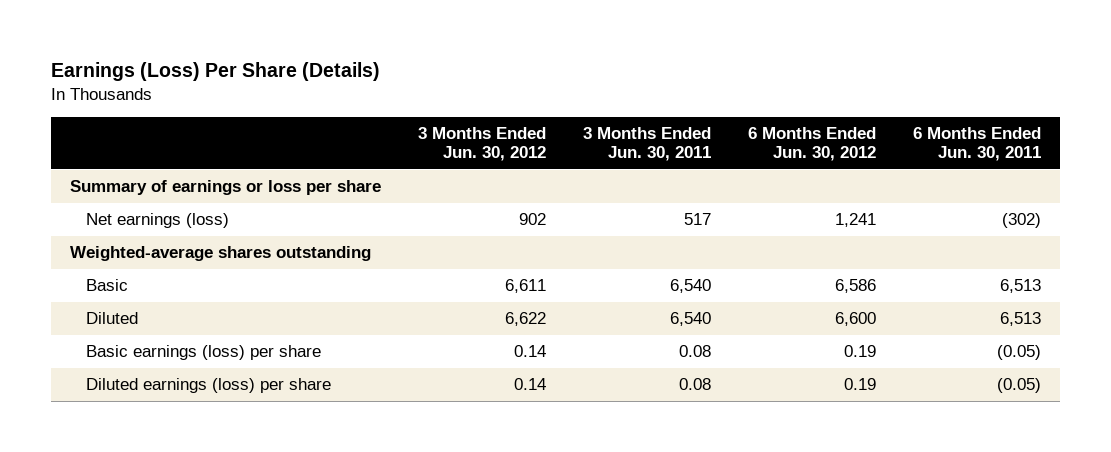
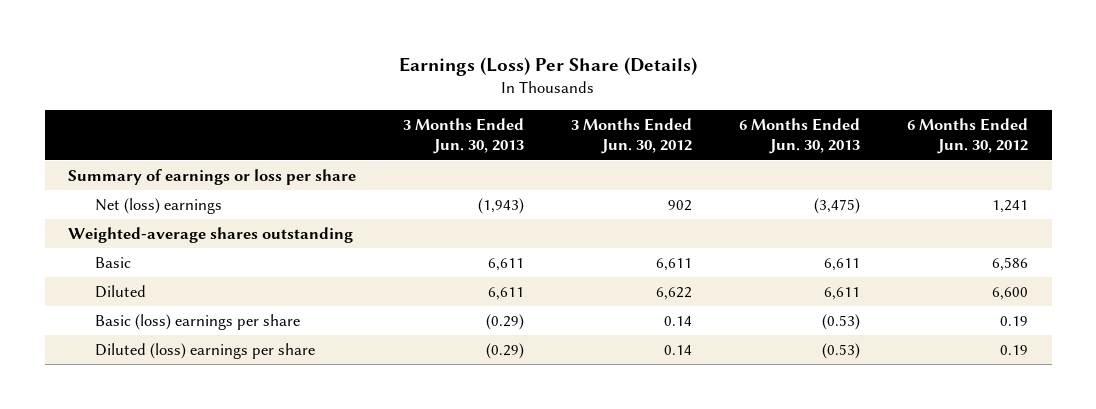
- | 3 Months Ended Jun. 30, 2012 | 3 Months Ended Jun. 30, 2011 | 6 Months Ended Jun. 30, 2012 | 6 Months Ended Jun. 30, 2011
+ | 3 Months Ended Jun. 30, 2013 | 3 Months Ended Jun. 30, 2012 | 6 Months Ended Jun. 30, 2013 | 6 Months Ended Jun. 30, 2012
- Net earnings (loss) | 902 | 517 | 1,241 | (302)
+ Net (loss) earnings | (1,943) | 902 | (3,475) | 1,241
- Basic earnings (loss) per share | 0.14 | 0.08 | 0.19 | (0.05)
- Diluted earnings (loss) per share | 0.14 | 0.08 | 0.19 | (0.05)
+ Basic (loss) earnings per share | (0.29) | 0.14 | (0.53) | 0.19
+ Diluted (loss) earnings per share | (0.29) | 0.14 | (0.53) | 0.19

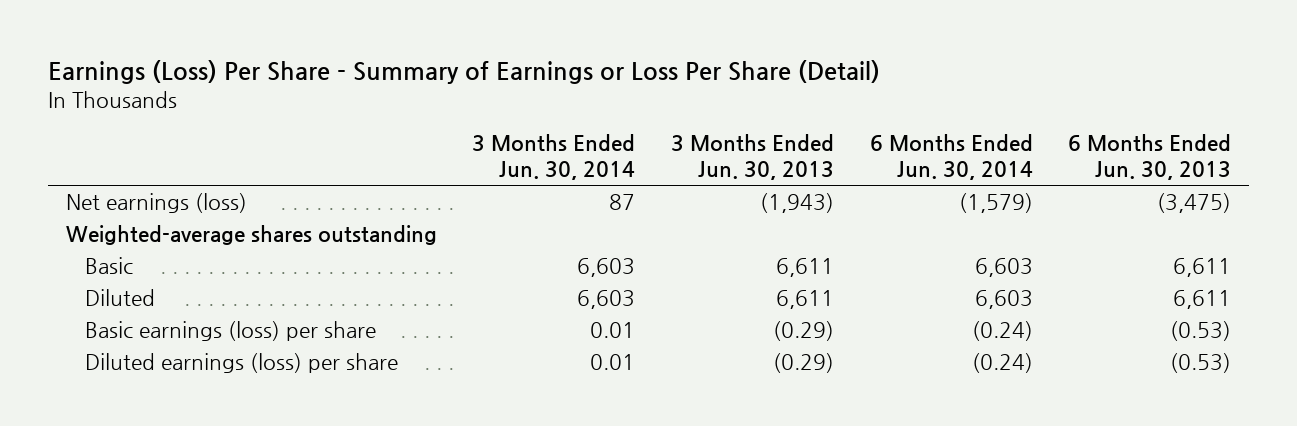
- Earnings (Loss) Per Share (Details)
+ Earnings (Loss) Per Share - Summary of Earnings or Loss Per Share (Detail)
- | 3 Months Ended Jun. 30, 2013 | 3 Months Ended Jun. 30, 2012 | 6 Months Ended Jun. 30, 2013 | 6 Months Ended Jun. 30, 2012
+ | 3 Months Ended Jun. 30, 2014 | 3 Months Ended Jun. 30, 2013 | 6 Months Ended Jun. 30, 2014 | 6 Months Ended Jun. 30, 2013
- Summary of earnings or loss per share
- Net (loss) earnings | (1,943) | 902 | (3,475) | 1,241
+ Net earnings (loss) | 87 | (1,943) | (1,579) | (3,475)
- Basic (loss) earnings per share | (0.29) | 0.14 | (0.53) | 0.19
- Diluted (loss) earnings per share | (0.29) | 0.14 | (0.53) | 0.19
+ Basic earnings (loss) per share | 0.01 | (0.29) | (0.24) | (0.53)
+ Diluted earnings (loss) per share | 0.01 | (0.29) | (0.24) | (0.53)

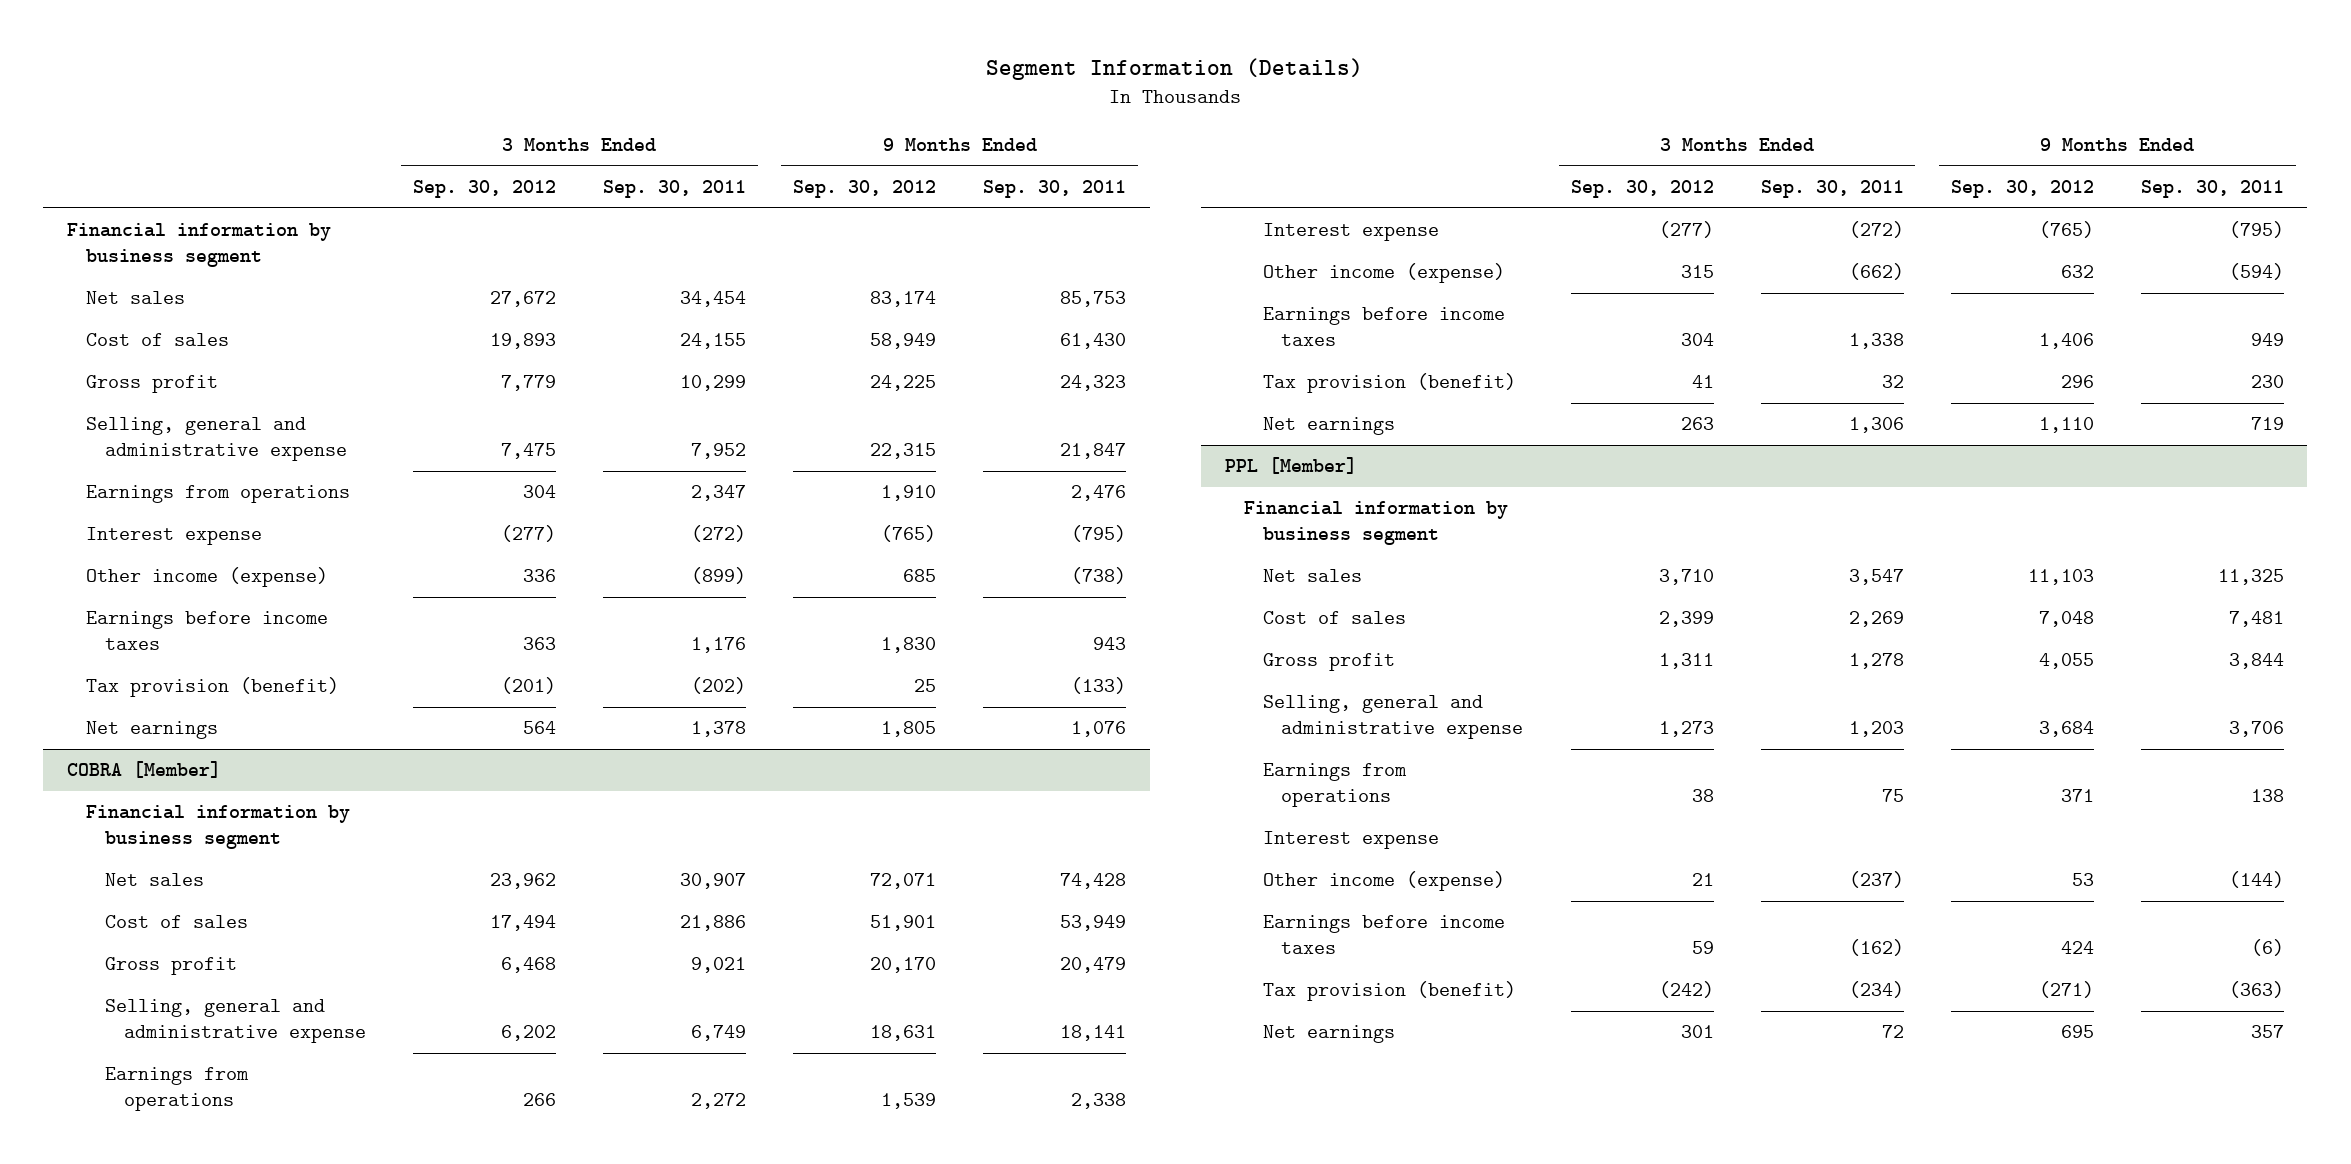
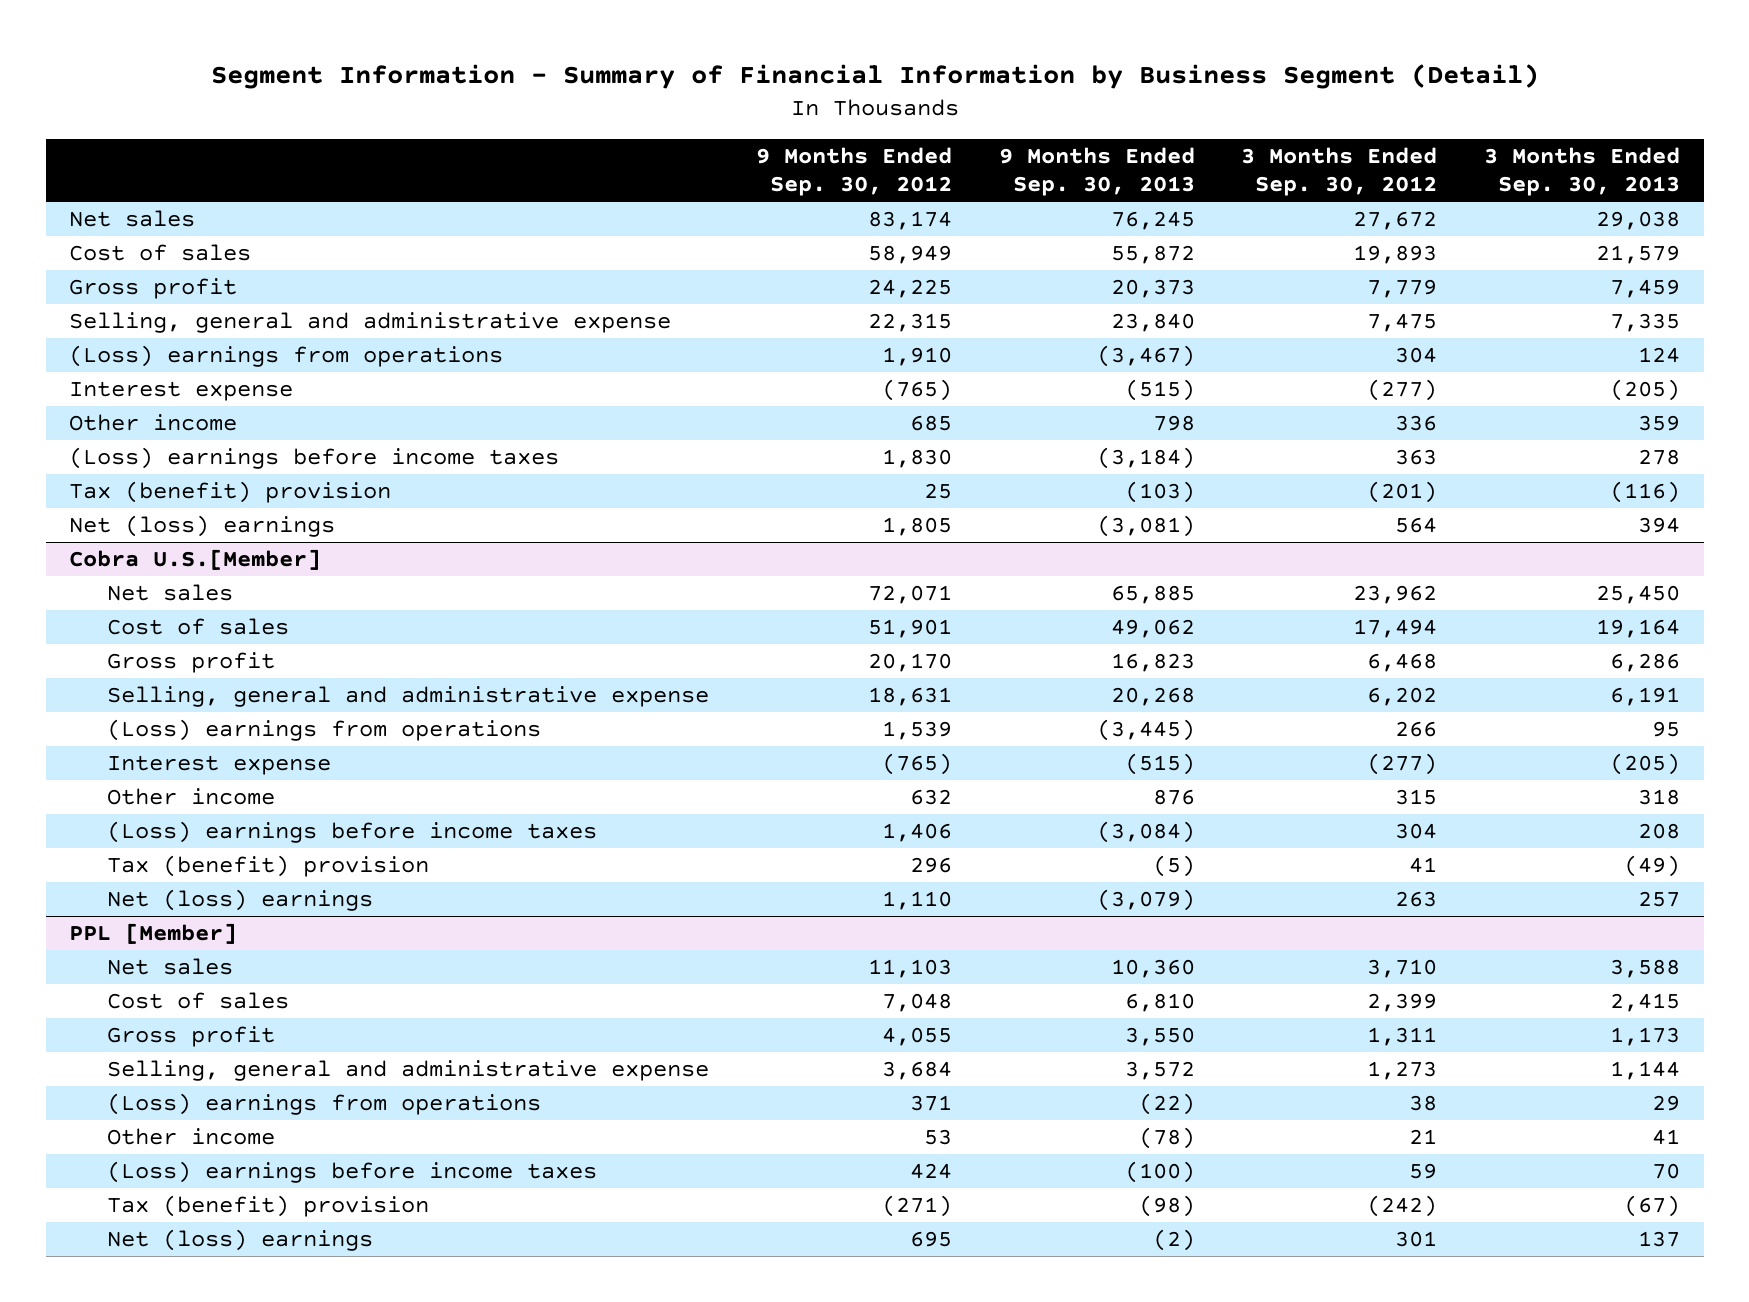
- Segment Information (Details)
+ Segment Information - Summary of Financial Information by Business Segment (Detail)
- | 3 Months Ended Sep. 30, 2012 | 3 Months Ended Sep. 30, 2011 | 9 Months Ended Sep. 30, 2012 | 9 Months Ended Sep. 30, 2011
+ | 9 Months Ended Sep. 30, 2012 | 9 Months Ended Sep. 30, 2013 | 3 Months Ended Sep. 30, 2012 | 3 Months Ended Sep. 30, 2013
- Financial information by business segment
- Earnings from operations | 304 | 2,347 | 1,910 | 2,476
+ (Loss) earnings from operations | 1,910 | (3,467) | 304 | 124
- Other income (expense) | 336 | (899) | 685 | (738)
- Earnings before income taxes | 363 | 1,176 | 1,830 | 943
- Tax provision (benefit) | (201) | (202) | 25 | (133)
- Net earnings | 564 | 1,378 | 1,805 | 1,076
- COBRA [Member]
- Financial information by business segment
+ Other income | 685 | 798 | 336 | 359
+ (Loss) earnings before income taxes | 1,830 | (3,184) | 363 | 278
+ Tax (benefit) provision | 25 | (103) | (201) | (116)
+ Net (loss) earnings | 1,805 | (3,081) | 564 | 394
+ Cobra U.S.[Member]
- Earnings from operations | 266 | 2,272 | 1,539 | 2,338
+ (Loss) earnings from operations | 1,539 | (3,445) | 266 | 95
- Other income (expense) | 315 | (662) | 632 | (594)
- Earnings before income taxes | 304 | 1,338 | 1,406 | 949
- Tax provision (benefit) | 41 | 32 | 296 | 230
- Net earnings | 263 | 1,306 | 1,110 | 719
+ Other income | 632 | 876 | 315 | 318
+ (Loss) earnings before income taxes | 1,406 | (3,084) | 304 | 208
+ Tax (benefit) provision | 296 | (5) | 41 | (49)
+ Net (loss) earnings | 1,110 | (3,079) | 263 | 257
@ PPL [Member]
- Financial information by business segment
- Earnings from operations | 38 | 75 | 371 | 138
- Interest expense
- Other income (expense) | 21 | (237) | 53 | (144)
- Earnings before income taxes | 59 | (162) | 424 | (6)
- Tax provision (benefit) | (242) | (234) | (271) | (363)
- Net earnings | 301 | 72 | 695 | 357
+ (Loss) earnings from operations | 371 | (22) | 38 | 29
+ Other income | 53 | (78) | 21 | 41
+ (Loss) earnings before income taxes | 424 | (100) | 59 | 70
+ Tax (benefit) provision | (271) | (98) | (242) | (67)
+ Net (loss) earnings | 695 | (2) | 301 | 137

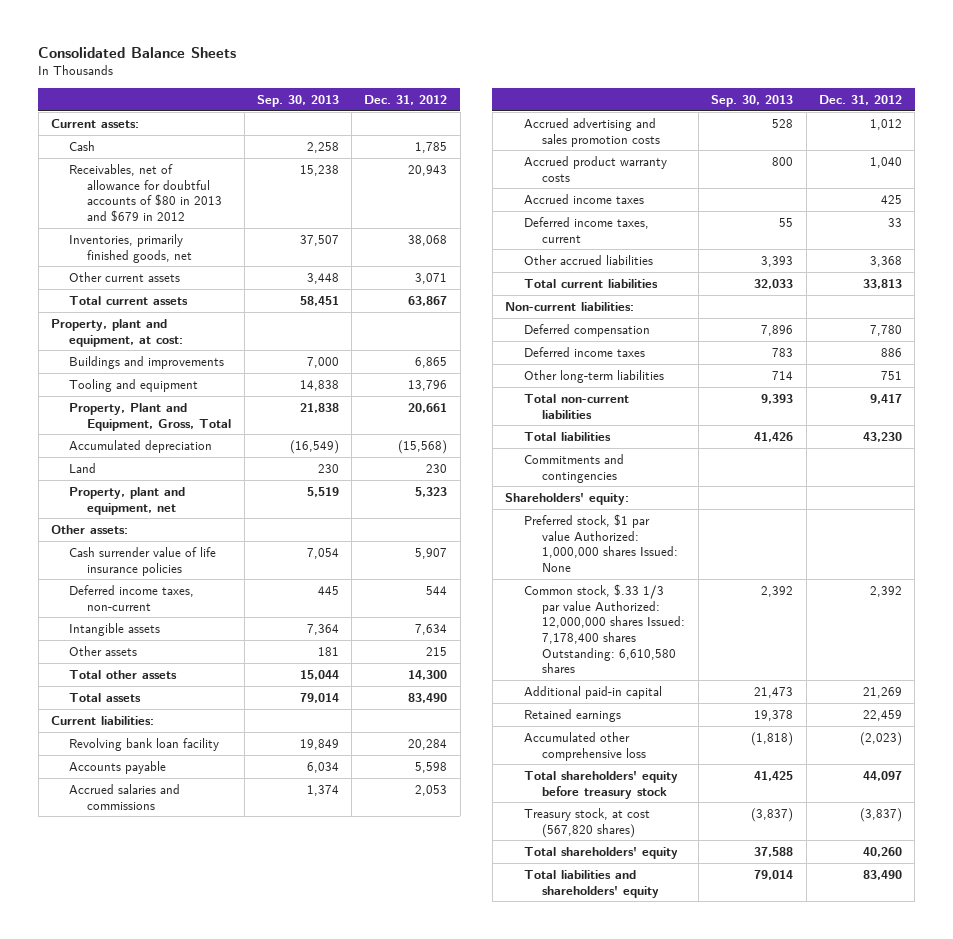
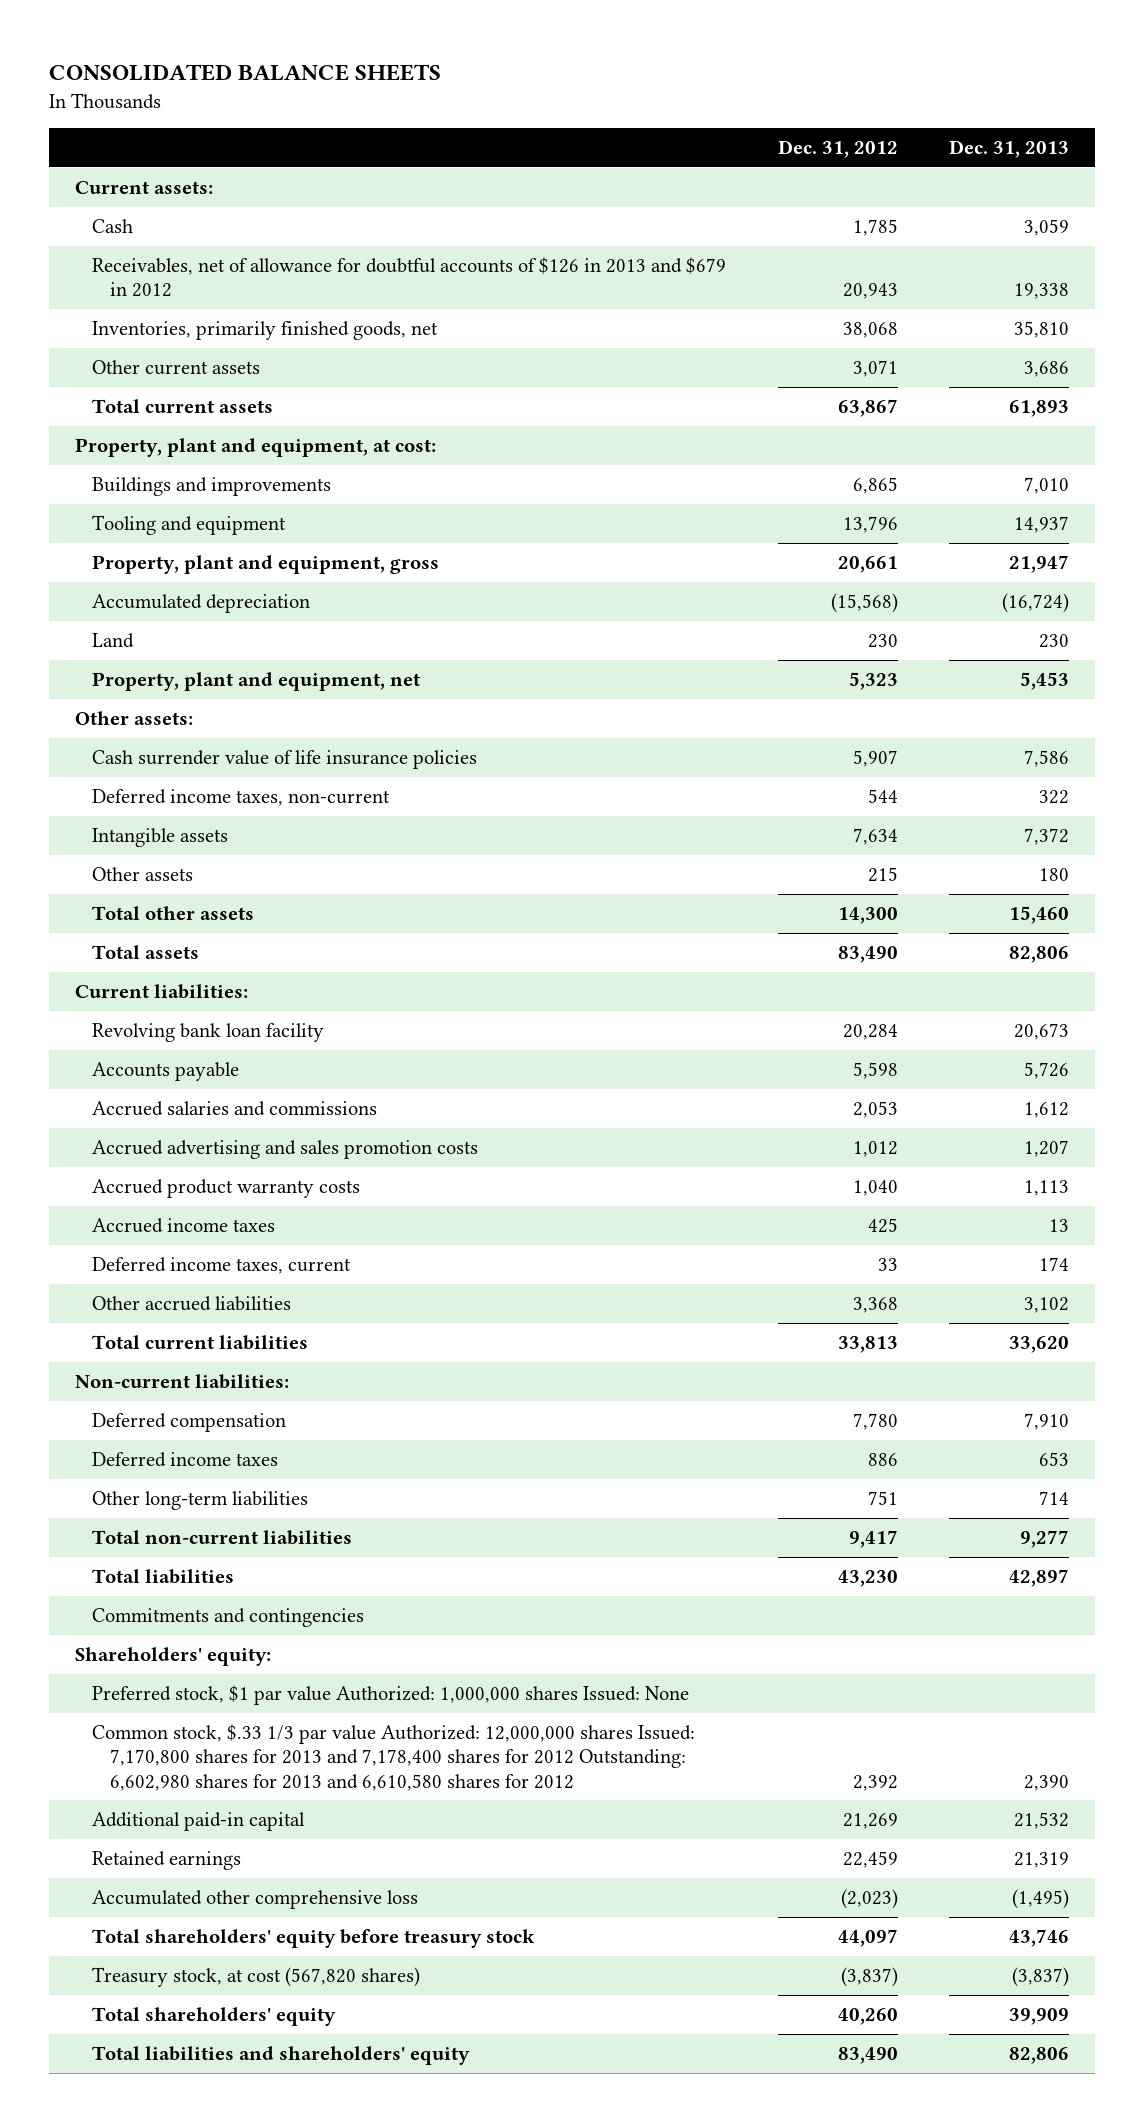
- Consolidated Balance Sheets
+ CONSOLIDATED BALANCE SHEETS
- | Sep. 30, 2013 | Dec. 31, 2012
+ | Dec. 31, 2012 | Dec. 31, 2013
- Receivables, net of allowance for doubtful accounts of $80 in 2013 and $679 in 2012 | 15,238 | 20,943
+ Receivables, net of allowance for doubtful accounts of $126 in 2013 and $679 in 2012 | 20,943 | 19,338
- Property, Plant and Equipment, Gross, Total | 21,838 | 20,661
+ Property, plant and equipment, gross | 20,661 | 21,947
- Common stock, $.33 1/3 par value Authorized: 12,000,000 shares Issued: 7,178,400 shares Outstanding: 6,610,580 shares | 2,392 | 2,392
+ Common stock, $.33 1/3 par value Authorized: 12,000,000 shares Issued: 7,170,800 shares for 2013 and 7,178,400 shares for 2012 Outstanding: 6,602,980 shares for 2013 and 6,610,580 shares for 2012 | 2,392 | 2,390

